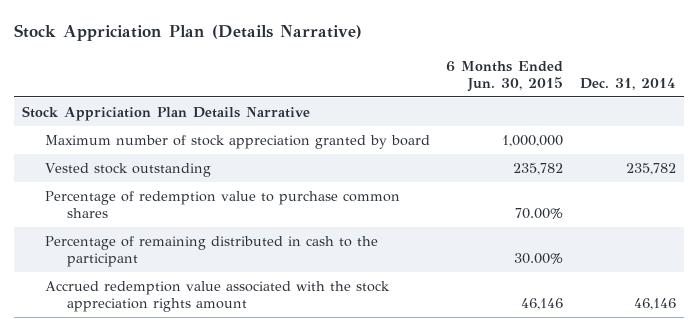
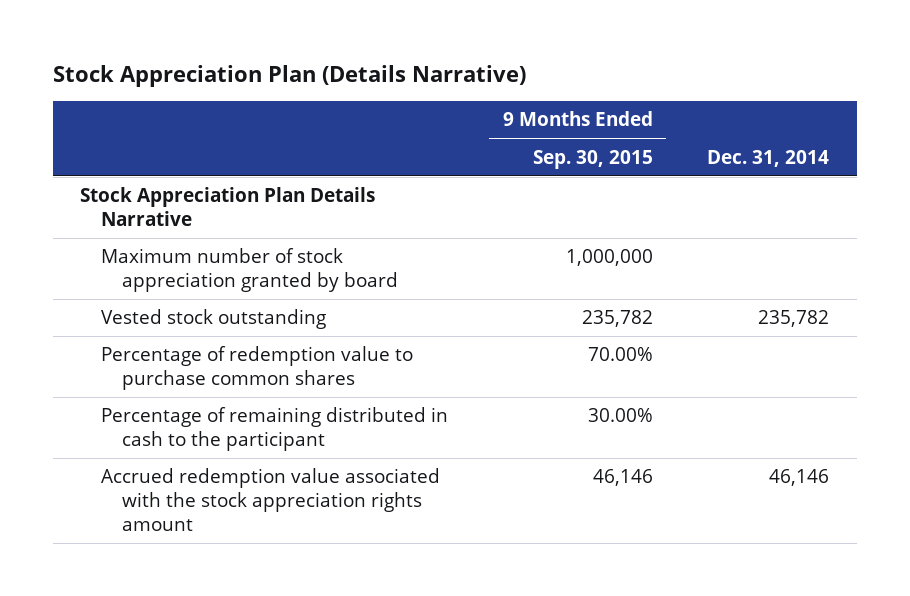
- Stock Appriciation Plan (Details Narrative)
+ Stock Appreciation Plan (Details Narrative)
- | 6 Months Ended Jun. 30, 2015 | Dec. 31, 2014
+ | 9 Months Ended Sep. 30, 2015 | Dec. 31, 2014
- Stock Appriciation Plan Details Narrative
+ Stock Appreciation Plan Details Narrative

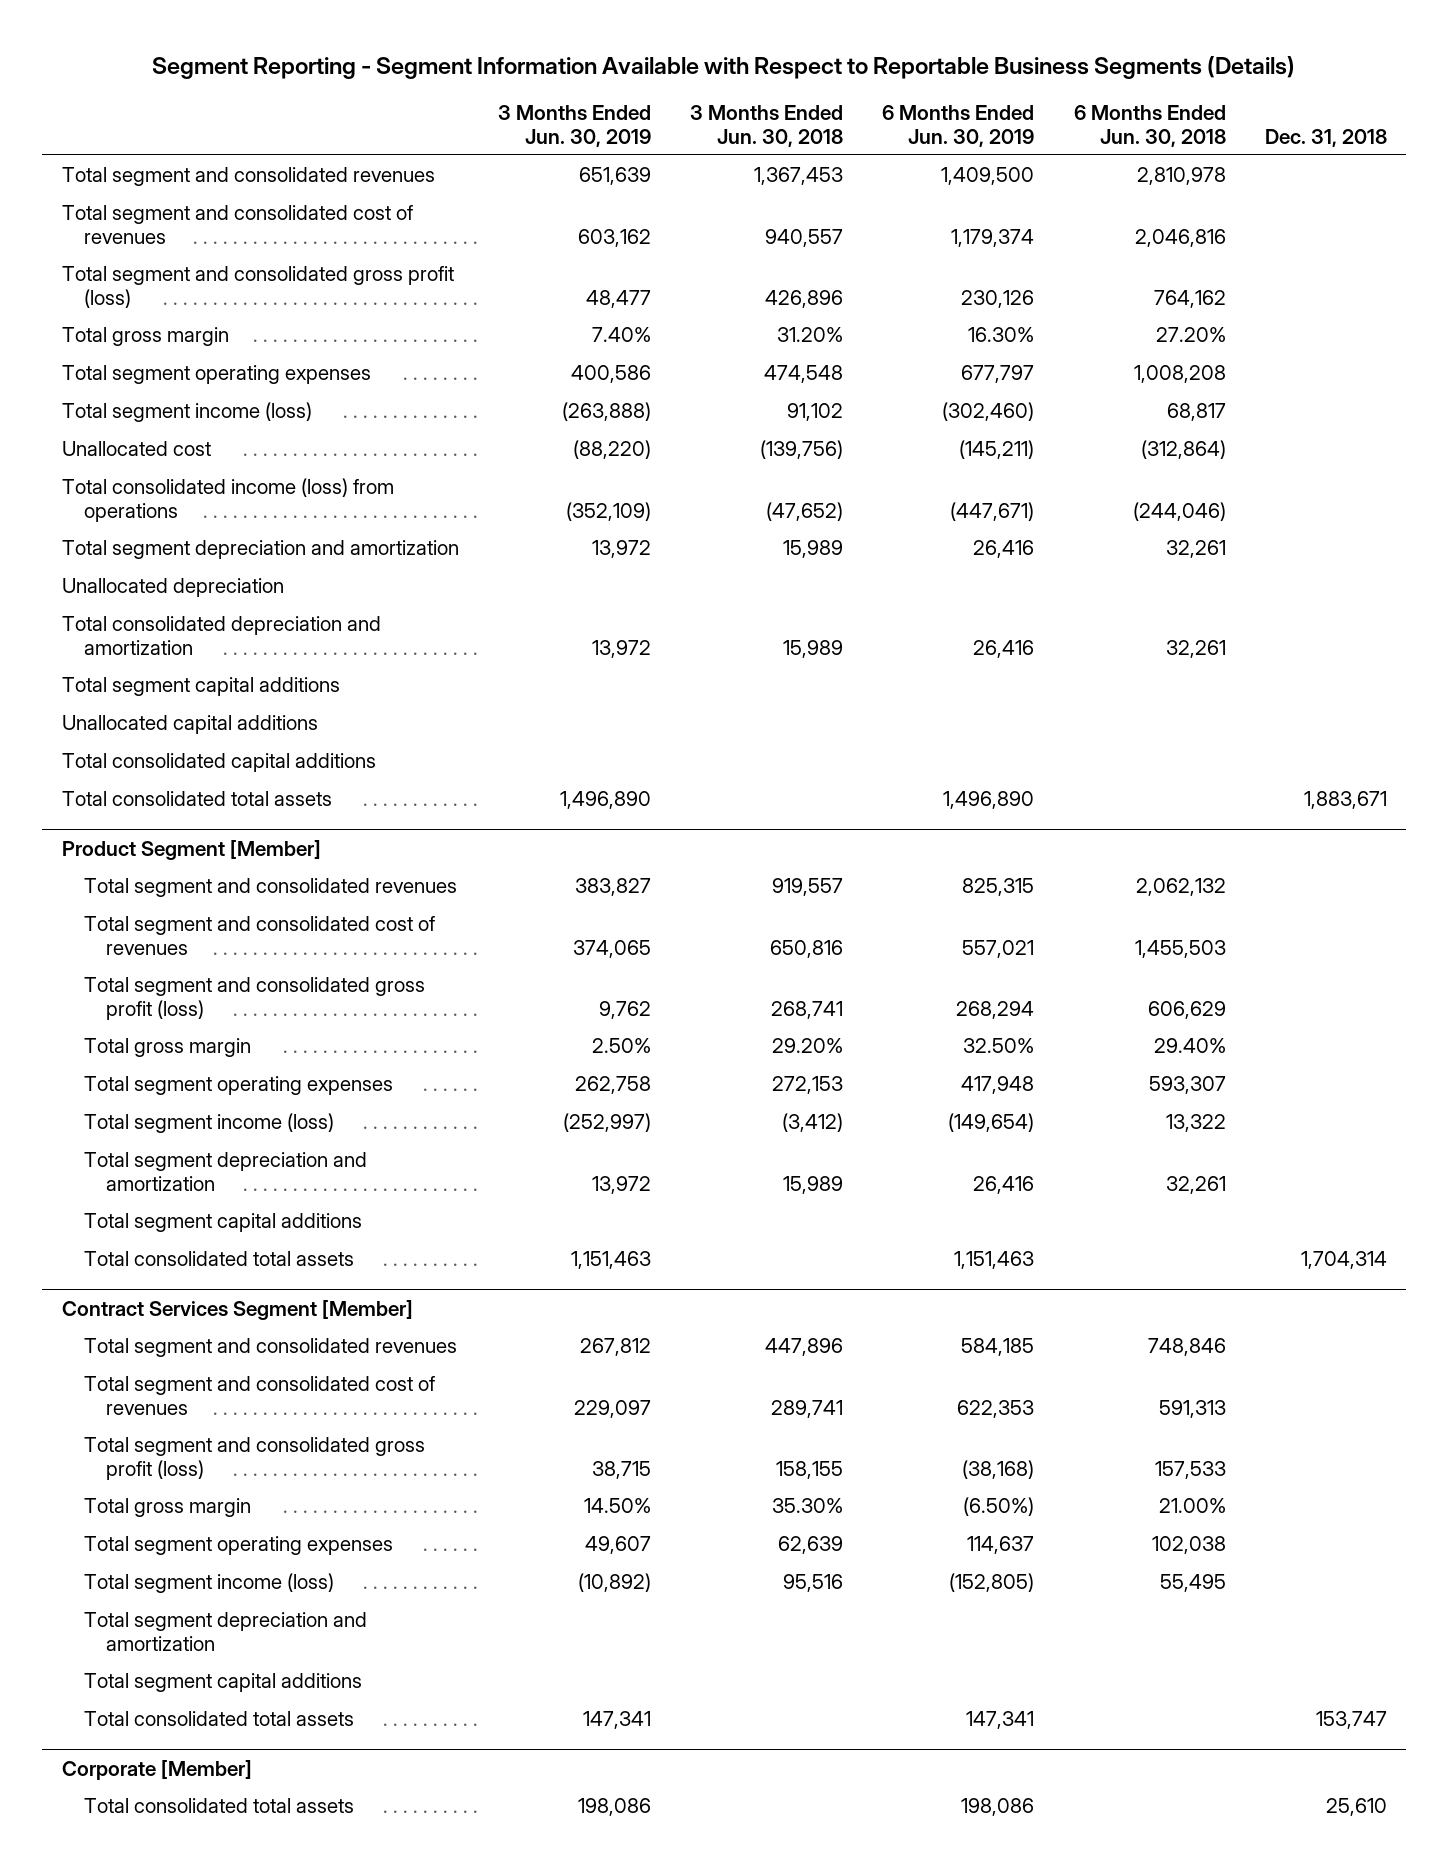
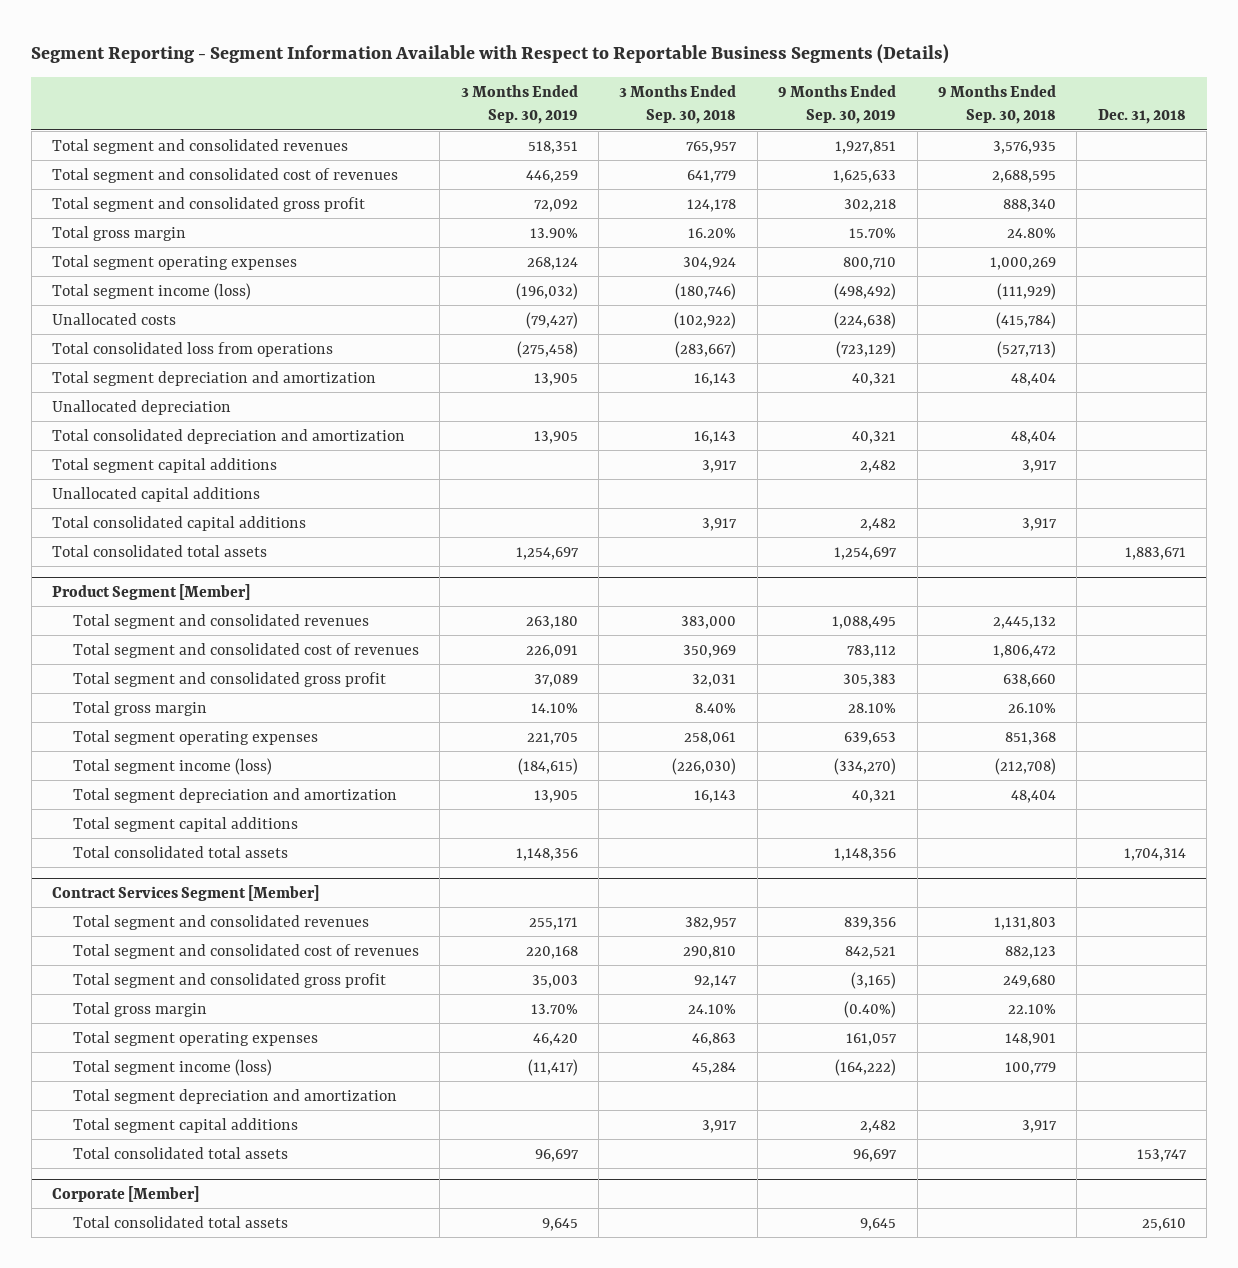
- | 3 Months Ended Jun. 30, 2019 | 3 Months Ended Jun. 30, 2018 | 6 Months Ended Jun. 30, 2019 | 6 Months Ended Jun. 30, 2018 | Dec. 31, 2018
+ | 3 Months Ended Sep. 30, 2019 | 3 Months Ended Sep. 30, 2018 | 9 Months Ended Sep. 30, 2019 | 9 Months Ended Sep. 30, 2018 | Dec. 31, 2018
- Total segment and consolidated gross profit (loss) | 48,477 | 426,896 | 230,126 | 764,162 |
+ Total segment and consolidated gross profit | 72,092 | 124,178 | 302,218 | 888,340 |
- Unallocated cost | (88,220) | (139,756) | (145,211) | (312,864) |
- Total consolidated income (loss) from operations | (352,109) | (47,652) | (447,671) | (244,046) |
+ Unallocated costs | (79,427) | (102,922) | (224,638) | (415,784) |
+ Total consolidated loss from operations | (275,458) | (283,667) | (723,129) | (527,713) |
@ Product Segment [Member]
- Total segment and consolidated gross profit (loss) | 9,762 | 268,741 | 268,294 | 606,629 |
+ Total segment and consolidated gross profit | 37,089 | 32,031 | 305,383 | 638,660 |
@ Contract Services Segment [Member]
- Total segment and consolidated gross profit (loss) | 38,715 | 158,155 | (38,168) | 157,533 |
+ Total segment and consolidated gross profit | 35,003 | 92,147 | (3,165) | 249,680 |

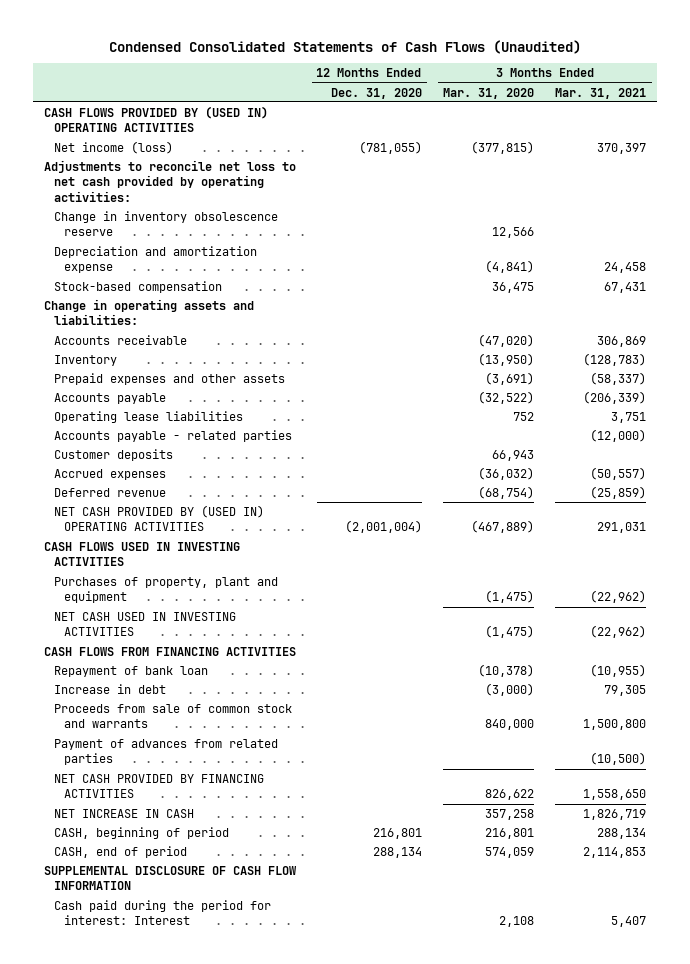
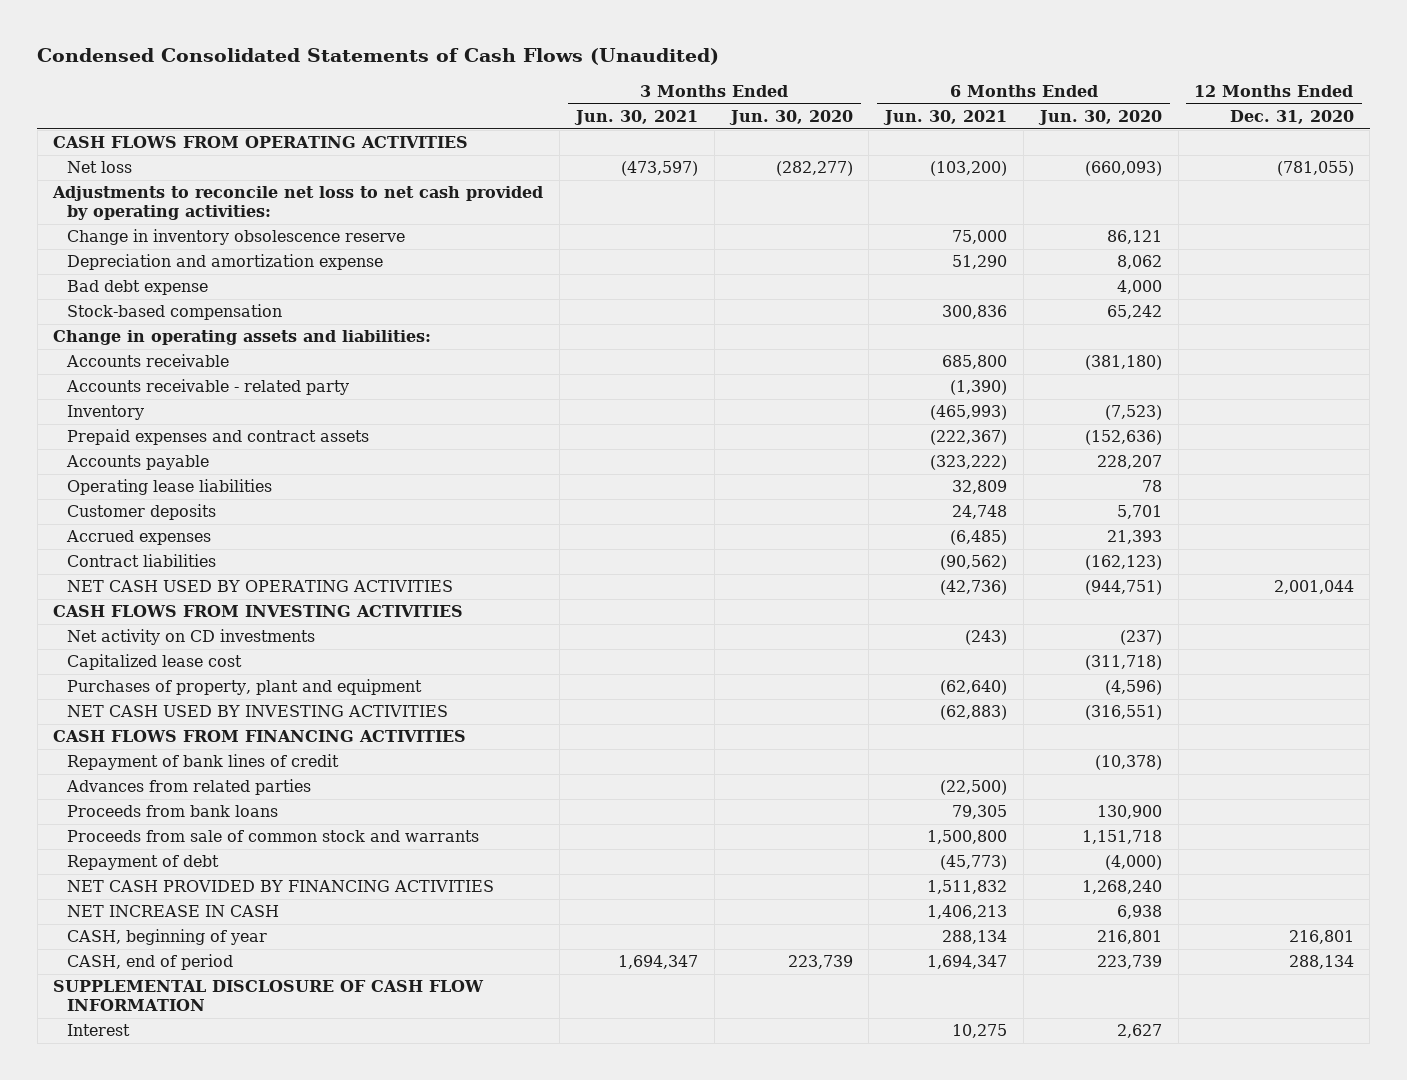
- | 12 Months Ended Dec. 31, 2020 | 3 Months Ended Mar. 31, 2020 | 3 Months Ended Mar. 31, 2021
+ | 3 Months Ended Jun. 30, 2021 | 3 Months Ended Jun. 30, 2020 | 6 Months Ended Jun. 30, 2021 | 6 Months Ended Jun. 30, 2020 | 12 Months Ended Dec. 31, 2020
- CASH FLOWS PROVIDED BY (USED IN) OPERATING ACTIVITIES
- Net income (loss) | (781,055) | (377,815) | 370,397
+ CASH FLOWS FROM OPERATING ACTIVITIES
+ Net loss | (473,597) | (282,277) | (103,200) | (660,093) | (781,055)
+ Bad debt expense | | | | 4,000 |
+ Accounts receivable - related party | | | (1,390) | |
- Prepaid expenses and other assets | | (3,691) | (58,337)
+ Prepaid expenses and contract assets | | | (222,367) | (152,636) |
- Accounts payable - related parties | | | (12,000)
- Deferred revenue | | (68,754) | (25,859)
- NET CASH PROVIDED BY (USED IN) OPERATING ACTIVITIES | (2,001,004) | (467,889) | 291,031
- CASH FLOWS USED IN INVESTING ACTIVITIES
+ Contract liabilities | | | (90,562) | (162,123) |
+ NET CASH USED BY OPERATING ACTIVITIES | | | (42,736) | (944,751) | 2,001,044
+ CASH FLOWS FROM INVESTING ACTIVITIES
+ Net activity on CD investments | | | (243) | (237) |
+ Capitalized lease cost | | | | (311,718) |
- NET CASH USED IN INVESTING ACTIVITIES | | (1,475) | (22,962)
+ NET CASH USED BY INVESTING ACTIVITIES | | | (62,883) | (316,551) |
- Repayment of bank loan | | (10,378) | (10,955)
- Increase in debt | | (3,000) | 79,305
+ Repayment of bank lines of credit | | | | (10,378) |
+ Advances from related parties | | | (22,500) | |
+ Proceeds from bank loans | | | 79,305 | 130,900 |
- Payment of advances from related parties | | | (10,500)
+ Repayment of debt | | | (45,773) | (4,000) |
- CASH, beginning of period | 216,801 | 216,801 | 288,134
+ CASH, beginning of year | | | 288,134 | 216,801 | 216,801
- Cash paid during the period for interest: Interest | | 2,108 | 5,407
+ Interest | | | 10,275 | 2,627 |

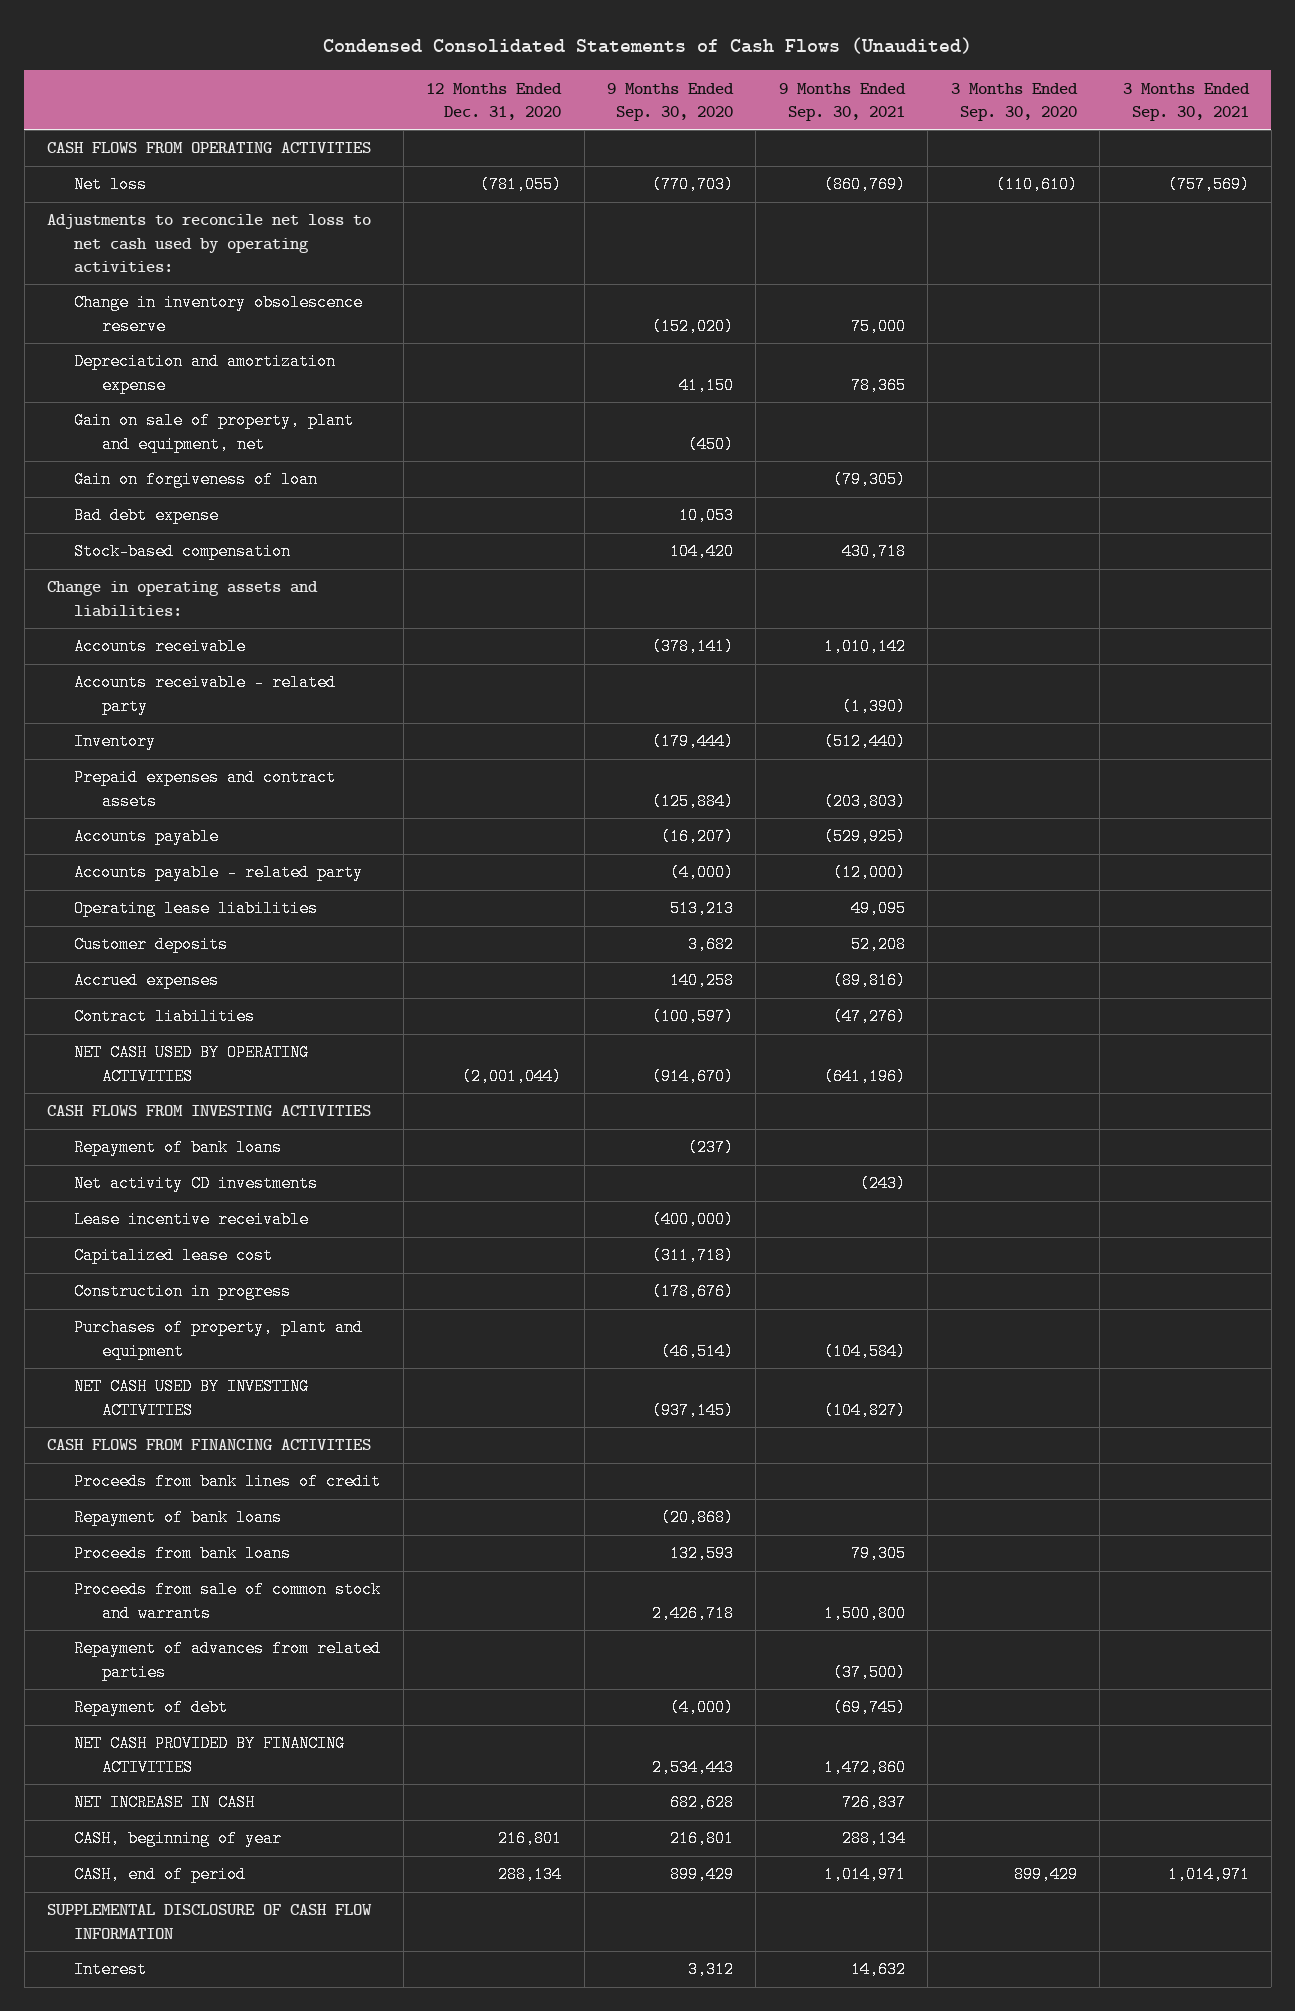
- | 3 Months Ended Jun. 30, 2021 | 3 Months Ended Jun. 30, 2020 | 6 Months Ended Jun. 30, 2021 | 6 Months Ended Jun. 30, 2020 | 12 Months Ended Dec. 31, 2020
+ | 12 Months Ended Dec. 31, 2020 | 9 Months Ended Sep. 30, 2020 | 9 Months Ended Sep. 30, 2021 | 3 Months Ended Sep. 30, 2020 | 3 Months Ended Sep. 30, 2021
- Adjustments to reconcile net loss to net cash provided by operating activities:
+ Adjustments to reconcile net loss to net cash used by operating activities:
+ Gain on sale of property, plant and equipment, net | | (450) | | |
+ Gain on forgiveness of loan | | | (79,305) | |
+ Accounts payable - related party | | (4,000) | (12,000) | |
- NET CASH USED BY OPERATING ACTIVITIES | | | (42,736) | (944,751) | 2,001,044
+ NET CASH USED BY OPERATING ACTIVITIES | (2,001,044) | (914,670) | (641,196) | |
- Net activity on CD investments | | | (243) | (237) |
+ Repayment of bank loans | | (237) | | |
+ Net activity CD investments | | | (243) | |
+ Lease incentive receivable | | (400,000) | | |
+ Construction in progress | | (178,676) | | |
- Repayment of bank lines of credit | | | | (10,378) |
- Advances from related parties | | | (22,500) | |
+ Proceeds from bank lines of credit
+ Repayment of bank loans | | (20,868) | | |
+ Repayment of advances from related parties | | | (37,500) | |

